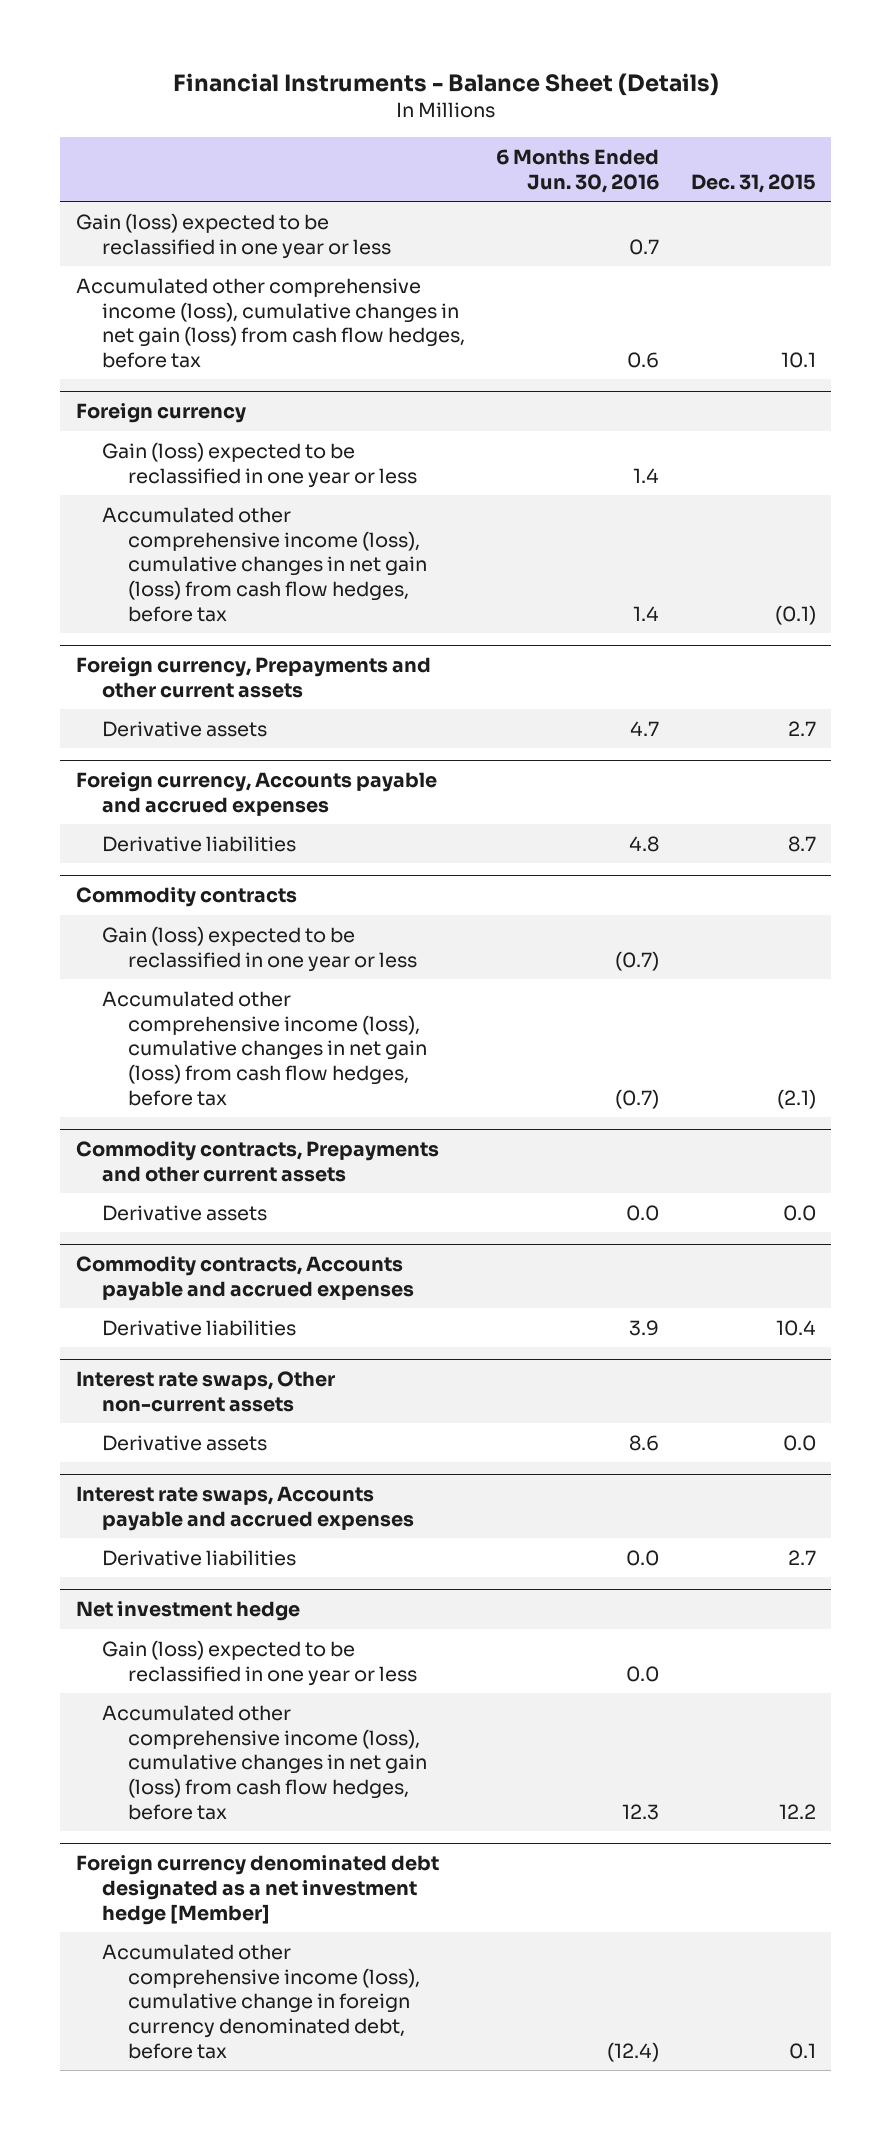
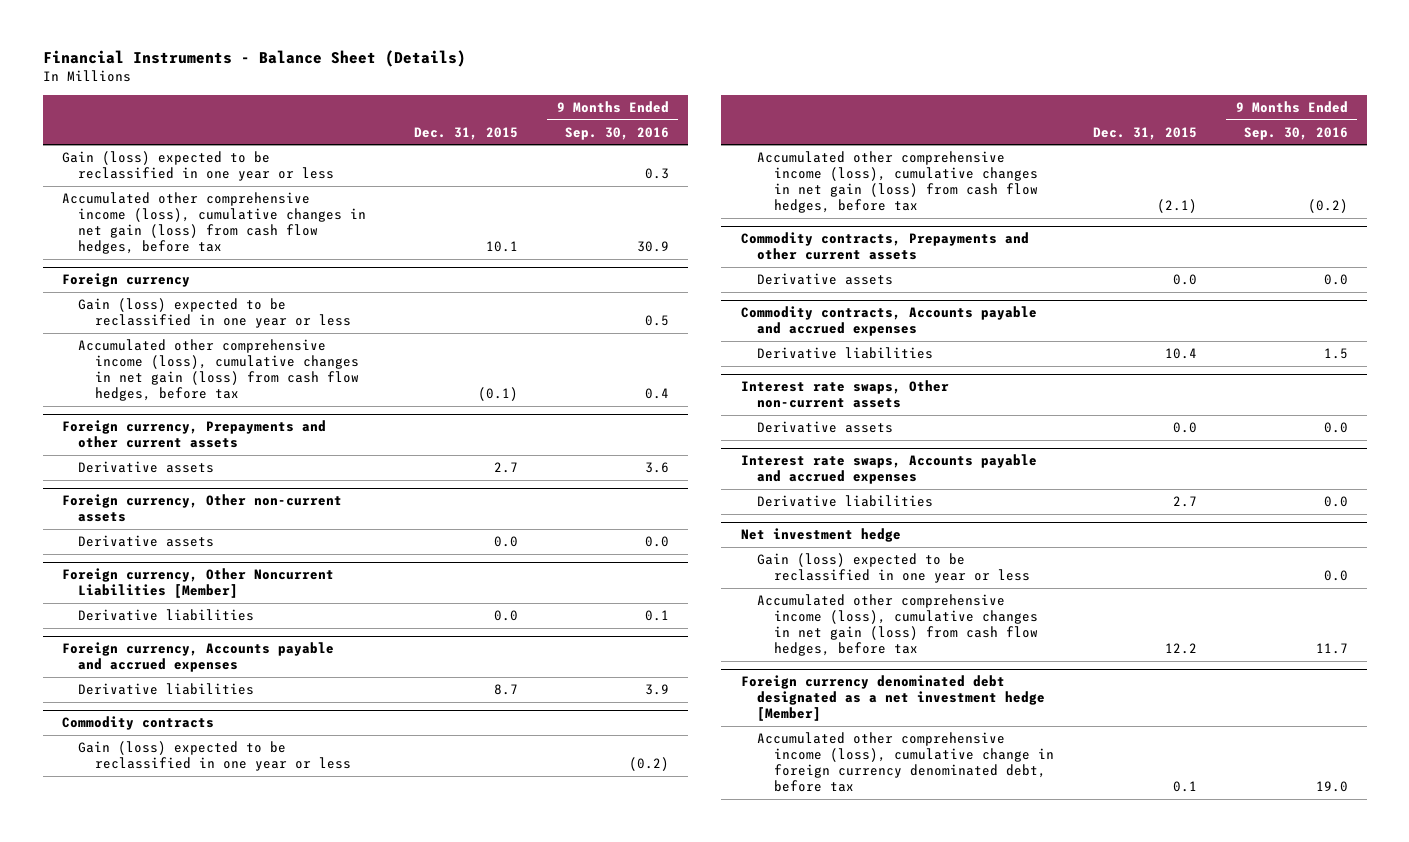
- | 6 Months Ended Jun. 30, 2016 | Dec. 31, 2015
+ | Dec. 31, 2015 | 9 Months Ended Sep. 30, 2016
+ Foreign currency, Other non-current assets
+ Derivative assets | 0.0 | 0.0
+ Foreign currency, Other Noncurrent Liabilities [Member]
+ Derivative liabilities | 0.0 | 0.1

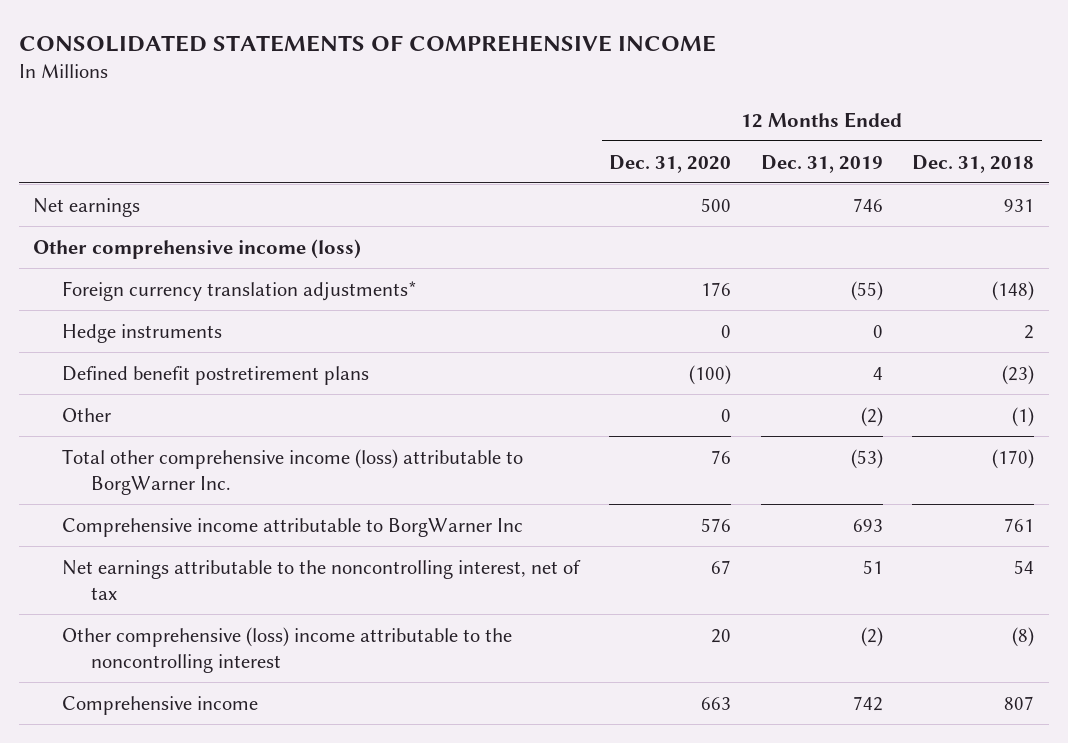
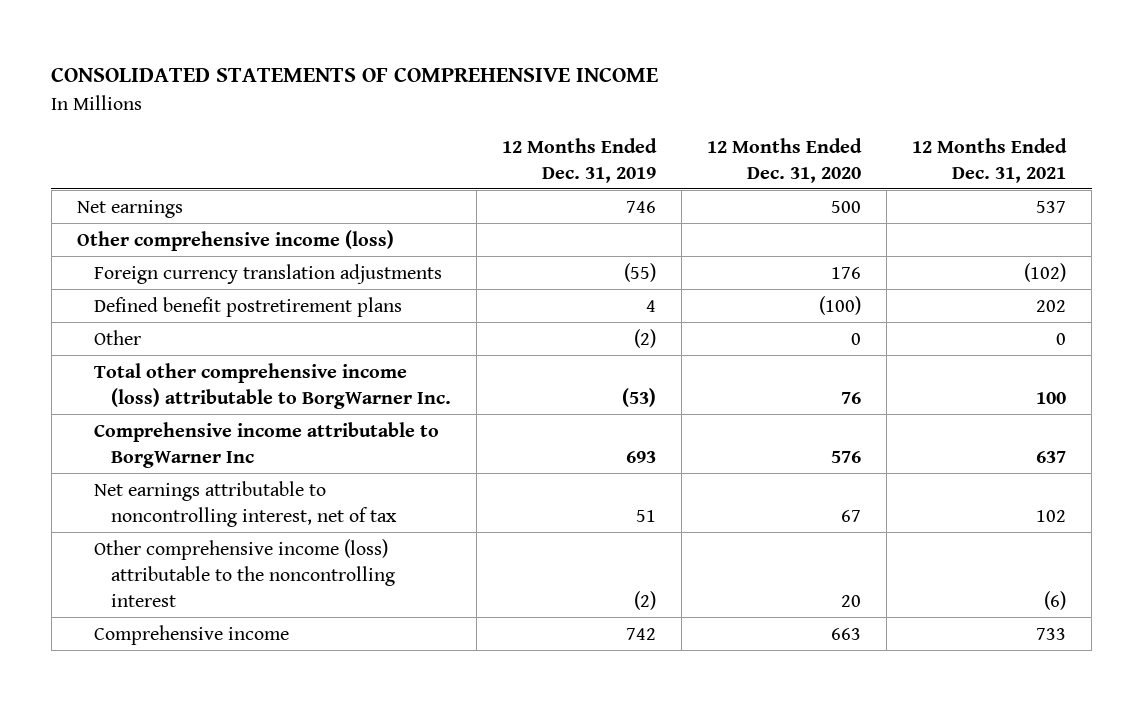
- | 12 Months Ended Dec. 31, 2020 | 12 Months Ended Dec. 31, 2019 | 12 Months Ended Dec. 31, 2018
+ | 12 Months Ended Dec. 31, 2019 | 12 Months Ended Dec. 31, 2020 | 12 Months Ended Dec. 31, 2021
- Foreign currency translation adjustments* | 176 | (55) | (148)
- Hedge instruments | 0 | 0 | 2
+ Foreign currency translation adjustments | (55) | 176 | (102)
- Net earnings attributable to the noncontrolling interest, net of tax | 67 | 51 | 54
- Other comprehensive (loss) income attributable to the noncontrolling interest | 20 | (2) | (8)
+ Net earnings attributable to noncontrolling interest, net of tax | 51 | 67 | 102
+ Other comprehensive income (loss) attributable to the noncontrolling interest | (2) | 20 | (6)

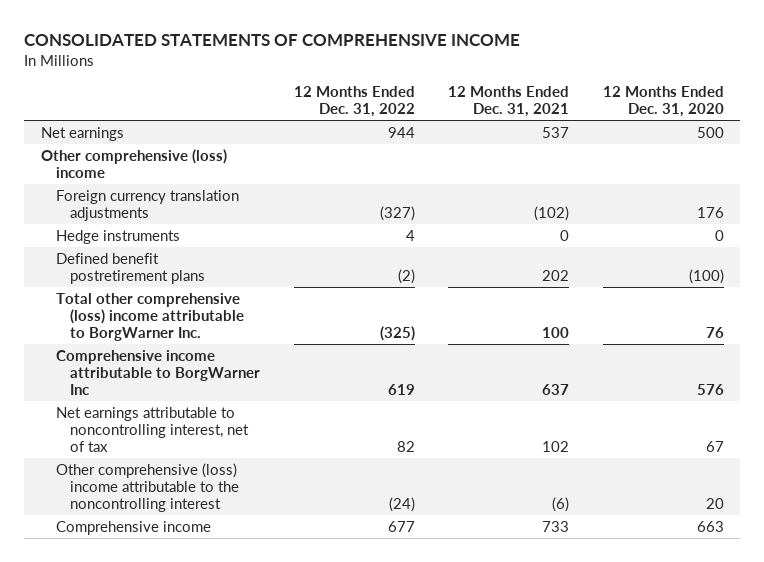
- | 12 Months Ended Dec. 31, 2019 | 12 Months Ended Dec. 31, 2020 | 12 Months Ended Dec. 31, 2021
+ | 12 Months Ended Dec. 31, 2022 | 12 Months Ended Dec. 31, 2021 | 12 Months Ended Dec. 31, 2020
- Other comprehensive income (loss)
+ Other comprehensive (loss) income
+ Hedge instruments | 4 | 0 | 0
- Other | (2) | 0 | 0
- Total other comprehensive income (loss) attributable to BorgWarner Inc. | (53) | 76 | 100
+ Total other comprehensive (loss) income attributable to BorgWarner Inc. | (325) | 100 | 76
- Other comprehensive income (loss) attributable to the noncontrolling interest | (2) | 20 | (6)
+ Other comprehensive (loss) income attributable to the noncontrolling interest | (24) | (6) | 20

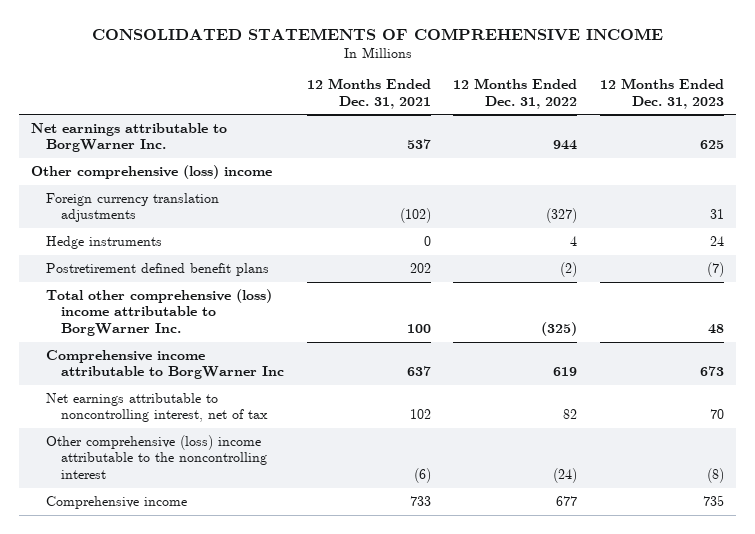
- | 12 Months Ended Dec. 31, 2022 | 12 Months Ended Dec. 31, 2021 | 12 Months Ended Dec. 31, 2020
+ | 12 Months Ended Dec. 31, 2021 | 12 Months Ended Dec. 31, 2022 | 12 Months Ended Dec. 31, 2023
- Net earnings | 944 | 537 | 500
+ Net earnings attributable to BorgWarner Inc. | 537 | 944 | 625
- Defined benefit postretirement plans | (2) | 202 | (100)
+ Postretirement defined benefit plans | 202 | (2) | (7)

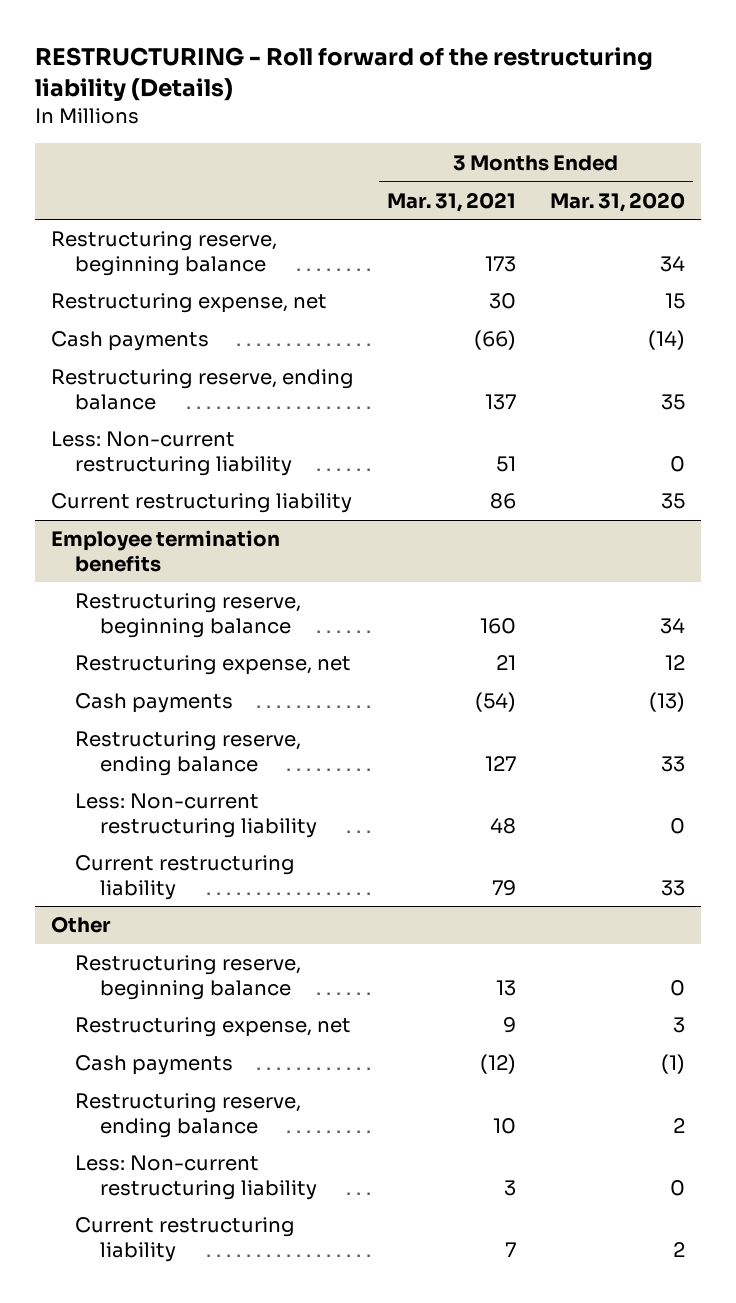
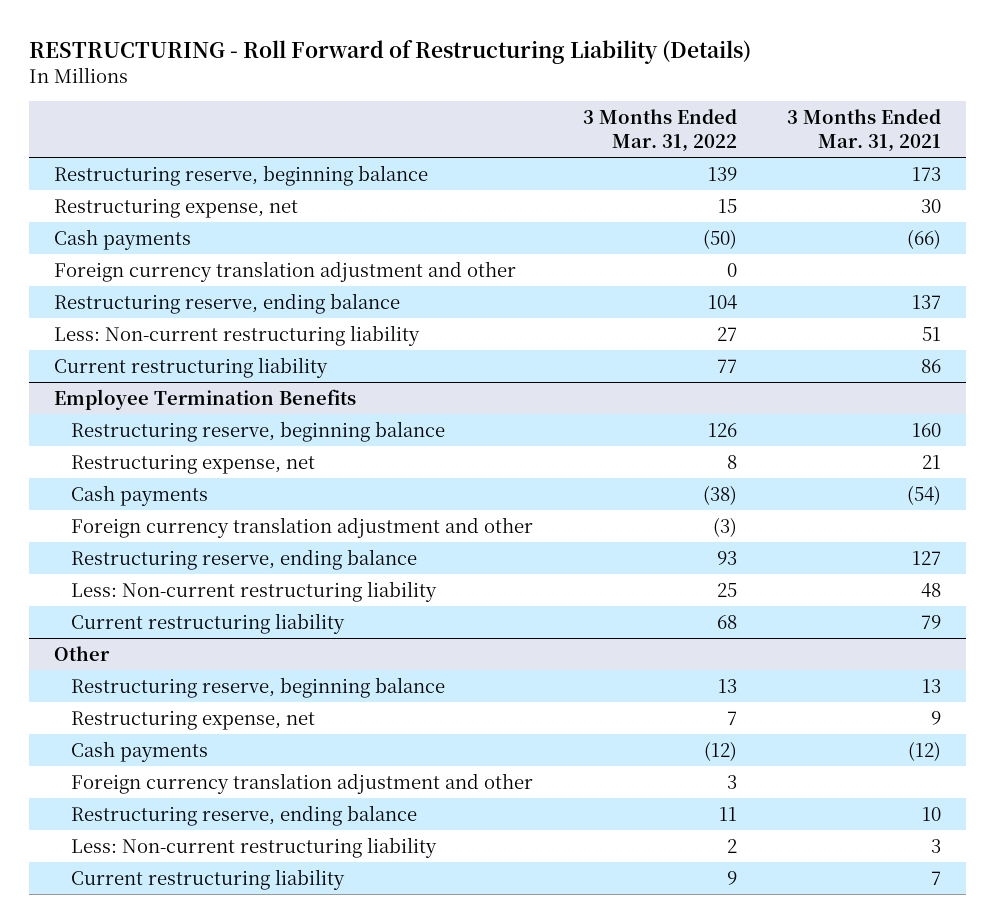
- RESTRUCTURING - Roll forward of the restructuring liability (Details)
+ RESTRUCTURING - Roll Forward of Restructuring Liability (Details)
- | 3 Months Ended Mar. 31, 2021 | 3 Months Ended Mar. 31, 2020
+ | 3 Months Ended Mar. 31, 2022 | 3 Months Ended Mar. 31, 2021
+ Foreign currency translation adjustment and other | 0 |
- Employee termination benefits
+ Employee Termination Benefits
+ Foreign currency translation adjustment and other | (3) |
@ Other
+ Foreign currency translation adjustment and other | 3 |

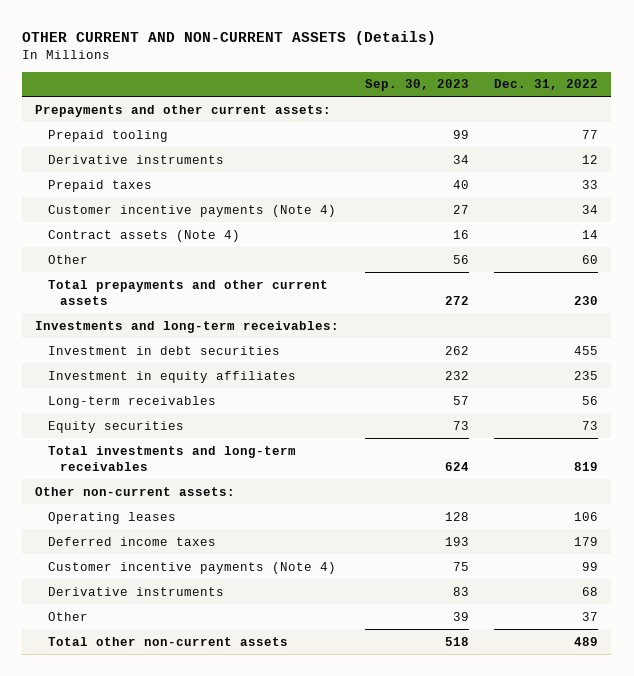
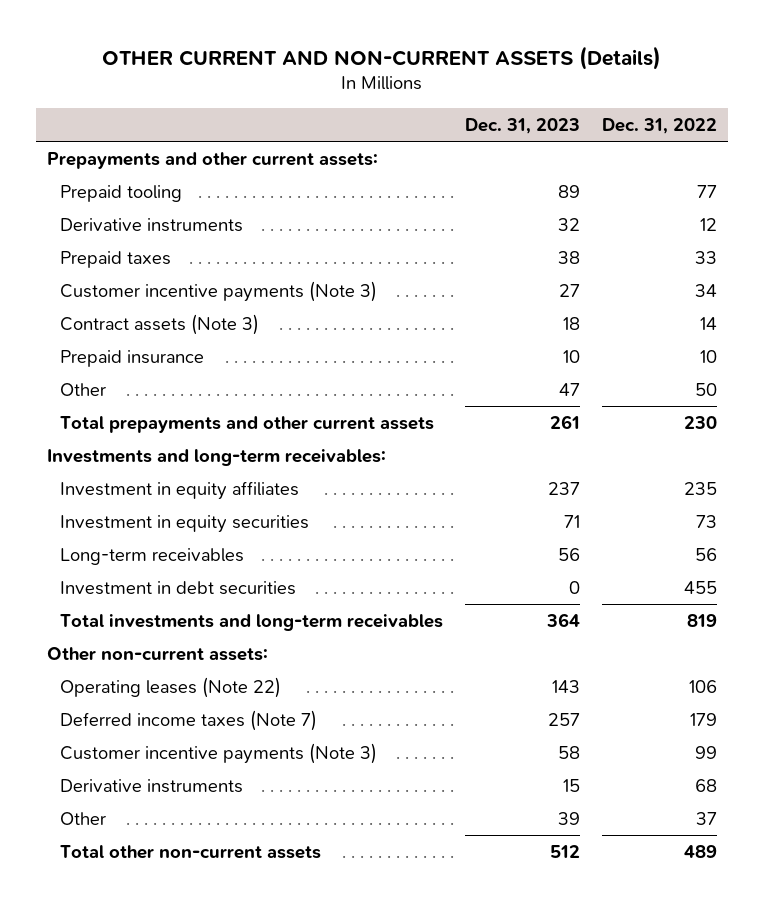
- | Sep. 30, 2023 | Dec. 31, 2022
+ | Dec. 31, 2023 | Dec. 31, 2022
- Customer incentive payments (Note 4) | 27 | 34
- Contract assets (Note 4) | 16 | 14
- Other | 56 | 60
+ Customer incentive payments (Note 3) | 27 | 34
+ Contract assets (Note 3) | 18 | 14
+ Prepaid insurance | 10 | 10
+ Other | 47 | 50
+ Investment in equity securities | 71 | 73
- Equity securities | 73 | 73
moved down: Investment in debt securities | 0 | 455
- Operating leases | 128 | 106
- Deferred income taxes | 193 | 179
- Customer incentive payments (Note 4) | 75 | 99
+ Operating leases (Note 22) | 143 | 106
+ Deferred income taxes (Note 7) | 257 | 179
+ Customer incentive payments (Note 3) | 58 | 99

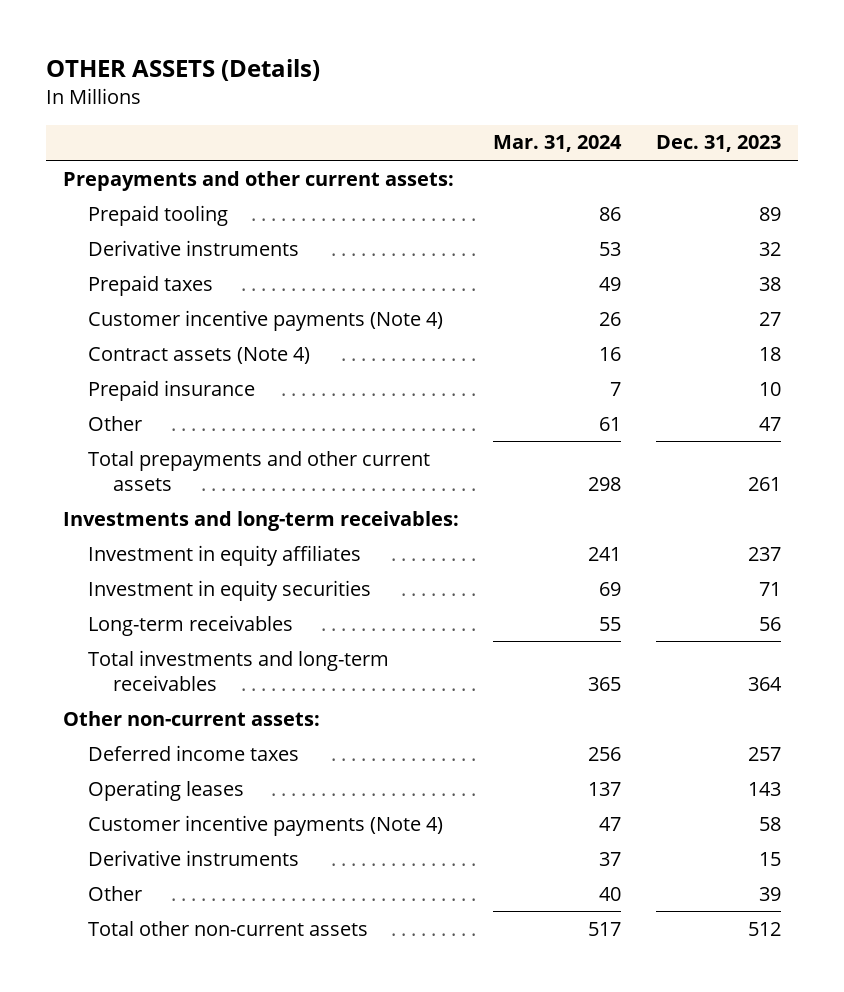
- OTHER CURRENT AND NON-CURRENT ASSETS (Details)
+ OTHER ASSETS (Details)
- | Dec. 31, 2023 | Dec. 31, 2022
+ | Mar. 31, 2024 | Dec. 31, 2023
- Customer incentive payments (Note 3) | 27 | 34
- Contract assets (Note 3) | 18 | 14
+ Customer incentive payments (Note 4) | 26 | 27
+ Contract assets (Note 4) | 16 | 18
- Investment in debt securities | 0 | 455
- Operating leases (Note 22) | 143 | 106
- Deferred income taxes (Note 7) | 257 | 179
- Customer incentive payments (Note 3) | 58 | 99
+ Deferred income taxes | 256 | 257
+ Operating leases | 137 | 143
+ Customer incentive payments (Note 4) | 47 | 58

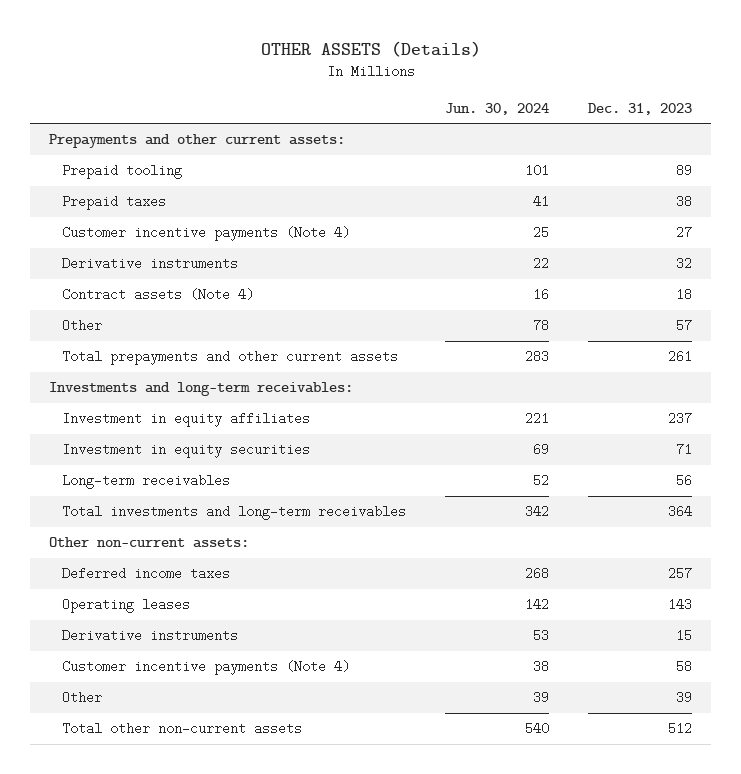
- | Mar. 31, 2024 | Dec. 31, 2023
+ | Jun. 30, 2024 | Dec. 31, 2023
moved down: Derivative instruments | 22 | 32
- Prepaid insurance | 7 | 10
- Other | 61 | 47
+ Other | 78 | 57
moved down: Customer incentive payments (Note 4) | 38 | 58

